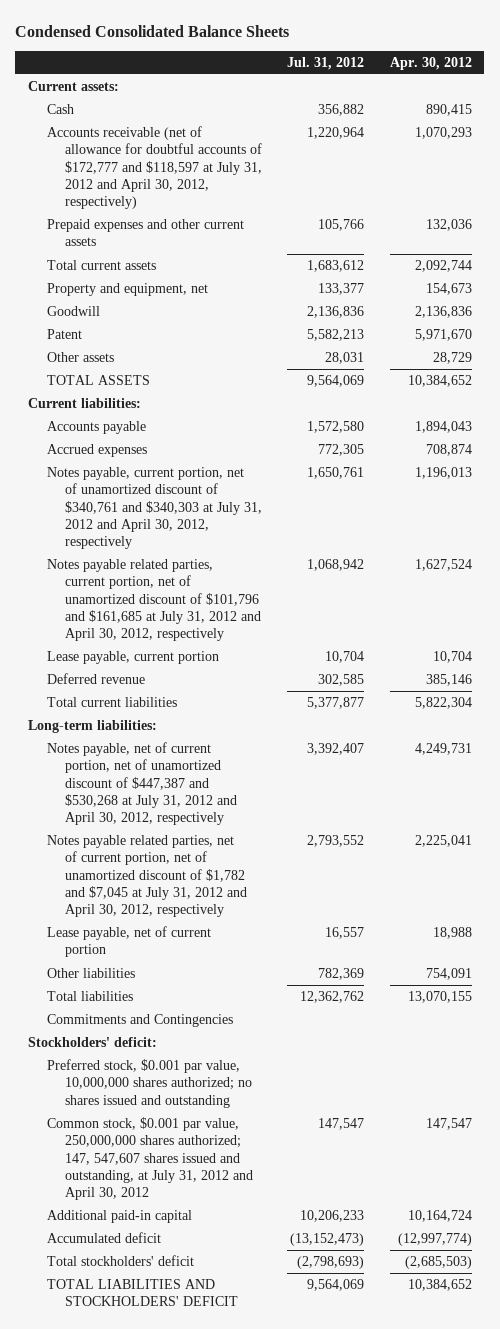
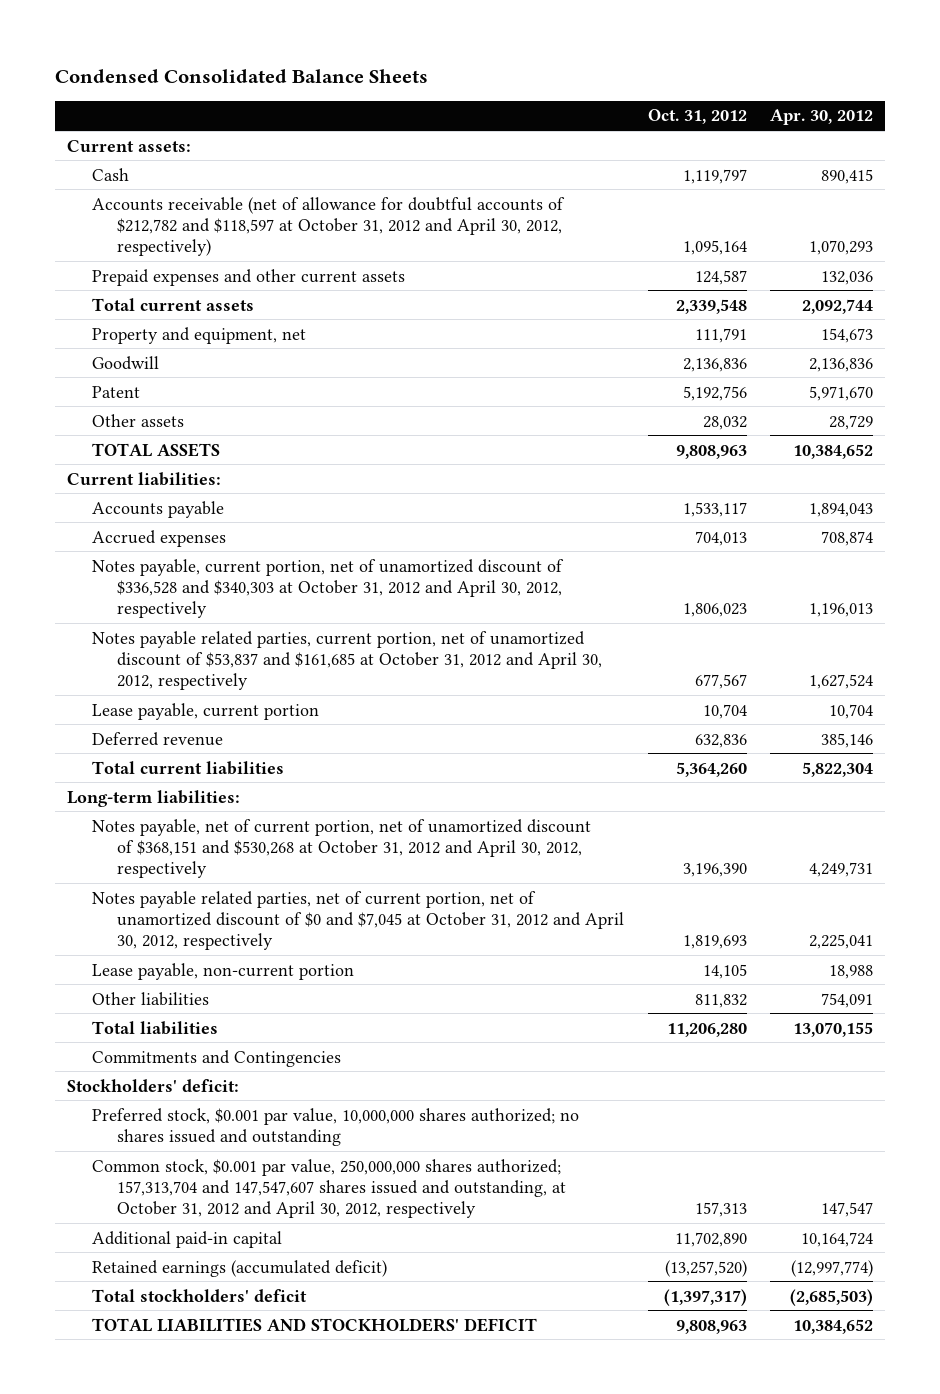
- | Jul. 31, 2012 | Apr. 30, 2012
+ | Oct. 31, 2012 | Apr. 30, 2012
- Accounts receivable (net of allowance for doubtful accounts of $172,777 and $118,597 at July 31, 2012 and April 30, 2012, respectively) | 1,220,964 | 1,070,293
+ Accounts receivable (net of allowance for doubtful accounts of $212,782 and $118,597 at October 31, 2012 and April 30, 2012, respectively) | 1,095,164 | 1,070,293
- Notes payable, current portion, net of unamortized discount of $340,761 and $340,303 at July 31, 2012 and April 30, 2012, respectively | 1,650,761 | 1,196,013
- Notes payable related parties, current portion, net of unamortized discount of $101,796 and $161,685 at July 31, 2012 and April 30, 2012, respectively | 1,068,942 | 1,627,524
+ Notes payable, current portion, net of unamortized discount of $336,528 and $340,303 at October 31, 2012 and April 30, 2012, respectively | 1,806,023 | 1,196,013
+ Notes payable related parties, current portion, net of unamortized discount of $53,837 and $161,685 at October 31, 2012 and April 30, 2012, respectively | 677,567 | 1,627,524
- Notes payable, net of current portion, net of unamortized discount of $447,387 and $530,268 at July 31, 2012 and April 30, 2012, respectively | 3,392,407 | 4,249,731
- Notes payable related parties, net of current portion, net of unamortized discount of $1,782 and $7,045 at July 31, 2012 and April 30, 2012, respectively | 2,793,552 | 2,225,041
- Lease payable, net of current portion | 16,557 | 18,988
+ Notes payable, net of current portion, net of unamortized discount of $368,151 and $530,268 at October 31, 2012 and April 30, 2012, respectively | 3,196,390 | 4,249,731
+ Notes payable related parties, net of current portion, net of unamortized discount of $0 and $7,045 at October 31, 2012 and April 30, 2012, respectively | 1,819,693 | 2,225,041
+ Lease payable, non-current portion | 14,105 | 18,988
- Common stock, $0.001 par value, 250,000,000 shares authorized; 147, 547,607 shares issued and outstanding, at July 31, 2012 and April 30, 2012 | 147,547 | 147,547
+ Common stock, $0.001 par value, 250,000,000 shares authorized; 157,313,704 and 147,547,607 shares issued and outstanding, at October 31, 2012 and April 30, 2012, respectively | 157,313 | 147,547
- Accumulated deficit | (13,152,473) | (12,997,774)
+ Retained earnings (accumulated deficit) | (13,257,520) | (12,997,774)

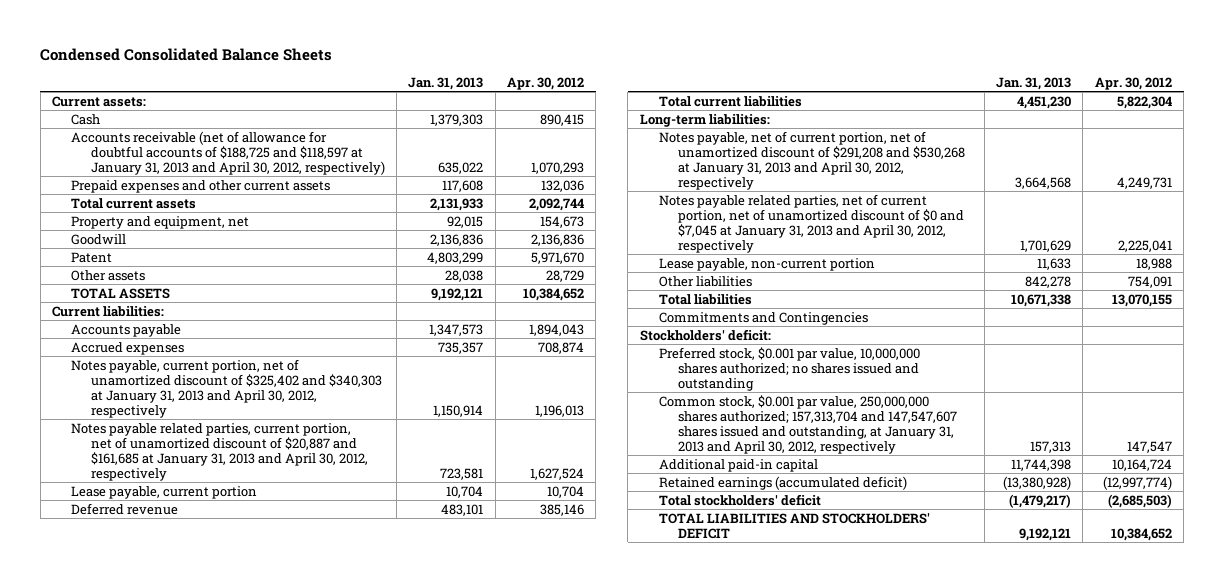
- | Oct. 31, 2012 | Apr. 30, 2012
+ | Jan. 31, 2013 | Apr. 30, 2012
- Accounts receivable (net of allowance for doubtful accounts of $212,782 and $118,597 at October 31, 2012 and April 30, 2012, respectively) | 1,095,164 | 1,070,293
+ Accounts receivable (net of allowance for doubtful accounts of $188,725 and $118,597 at January 31, 2013 and April 30, 2012, respectively) | 635,022 | 1,070,293
- Notes payable, current portion, net of unamortized discount of $336,528 and $340,303 at October 31, 2012 and April 30, 2012, respectively | 1,806,023 | 1,196,013
- Notes payable related parties, current portion, net of unamortized discount of $53,837 and $161,685 at October 31, 2012 and April 30, 2012, respectively | 677,567 | 1,627,524
+ Notes payable, current portion, net of unamortized discount of $325,402 and $340,303 at January 31, 2013 and April 30, 2012, respectively | 1,150,914 | 1,196,013
+ Notes payable related parties, current portion, net of unamortized discount of $20,887 and $161,685 at January 31, 2013 and April 30, 2012, respectively | 723,581 | 1,627,524
- Notes payable, net of current portion, net of unamortized discount of $368,151 and $530,268 at October 31, 2012 and April 30, 2012, respectively | 3,196,390 | 4,249,731
- Notes payable related parties, net of current portion, net of unamortized discount of $0 and $7,045 at October 31, 2012 and April 30, 2012, respectively | 1,819,693 | 2,225,041
+ Notes payable, net of current portion, net of unamortized discount of $291,208 and $530,268 at January 31, 2013 and April 30, 2012, respectively | 3,664,568 | 4,249,731
+ Notes payable related parties, net of current portion, net of unamortized discount of $0 and $7,045 at January 31, 2013 and April 30, 2012, respectively | 1,701,629 | 2,225,041
- Common stock, $0.001 par value, 250,000,000 shares authorized; 157,313,704 and 147,547,607 shares issued and outstanding, at October 31, 2012 and April 30, 2012, respectively | 157,313 | 147,547
+ Common stock, $0.001 par value, 250,000,000 shares authorized; 157,313,704 and 147,547,607 shares issued and outstanding, at January 31, 2013 and April 30, 2012, respectively | 157,313 | 147,547

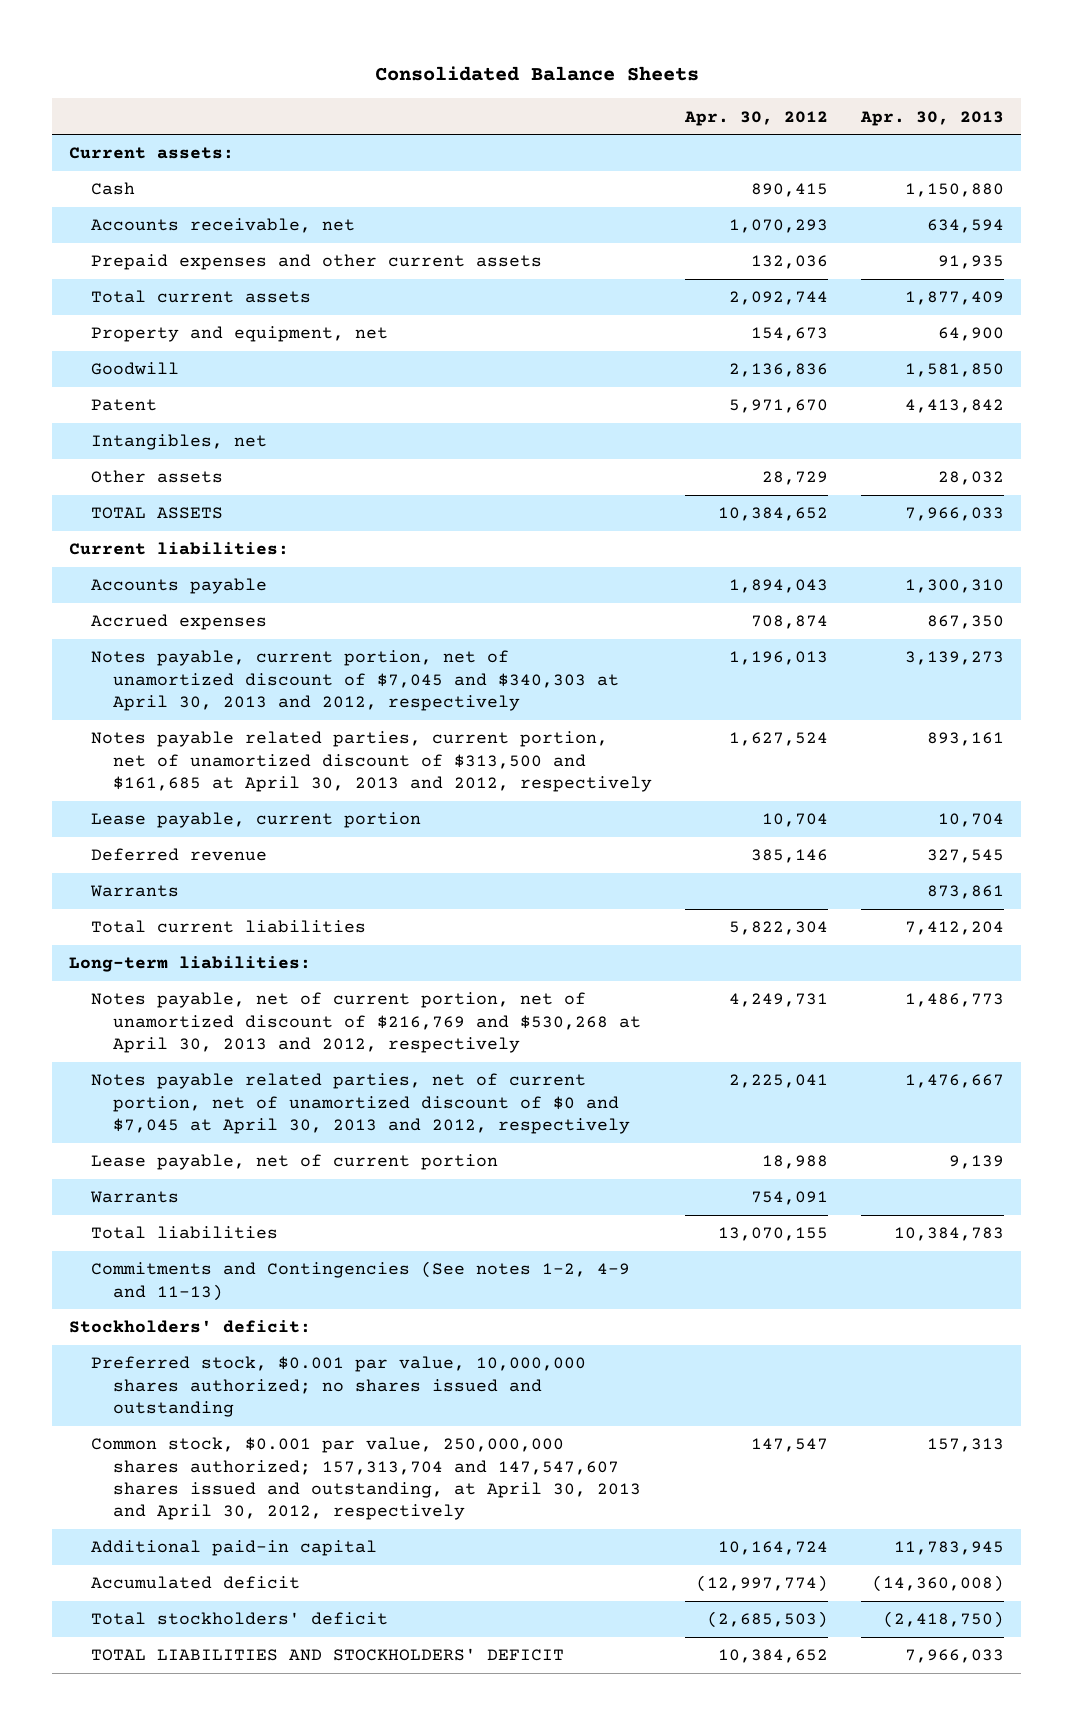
- Condensed Consolidated Balance Sheets
+ Consolidated Balance Sheets
- | Jan. 31, 2013 | Apr. 30, 2012
+ | Apr. 30, 2012 | Apr. 30, 2013
- Accounts receivable (net of allowance for doubtful accounts of $188,725 and $118,597 at January 31, 2013 and April 30, 2012, respectively) | 635,022 | 1,070,293
+ Accounts receivable, net | 1,070,293 | 634,594
+ Intangibles, net
- Notes payable, current portion, net of unamortized discount of $325,402 and $340,303 at January 31, 2013 and April 30, 2012, respectively | 1,150,914 | 1,196,013
- Notes payable related parties, current portion, net of unamortized discount of $20,887 and $161,685 at January 31, 2013 and April 30, 2012, respectively | 723,581 | 1,627,524
+ Notes payable, current portion, net of unamortized discount of $7,045 and $340,303 at April 30, 2013 and 2012, respectively | 1,196,013 | 3,139,273
+ Notes payable related parties, current portion, net of unamortized discount of $313,500 and $161,685 at April 30, 2013 and 2012, respectively | 1,627,524 | 893,161
+ Warrants | | 873,861
- Notes payable, net of current portion, net of unamortized discount of $291,208 and $530,268 at January 31, 2013 and April 30, 2012, respectively | 3,664,568 | 4,249,731
- Notes payable related parties, net of current portion, net of unamortized discount of $0 and $7,045 at January 31, 2013 and April 30, 2012, respectively | 1,701,629 | 2,225,041
- Lease payable, non-current portion | 11,633 | 18,988
- Other liabilities | 842,278 | 754,091
+ Notes payable, net of current portion, net of unamortized discount of $216,769 and $530,268 at April 30, 2013 and 2012, respectively | 4,249,731 | 1,486,773
+ Notes payable related parties, net of current portion, net of unamortized discount of $0 and $7,045 at April 30, 2013 and 2012, respectively | 2,225,041 | 1,476,667
+ Lease payable, net of current portion | 18,988 | 9,139
+ Warrants | 754,091 |
- Commitments and Contingencies
+ Commitments and Contingencies (See notes 1-2, 4-9 and 11-13)
- Common stock, $0.001 par value, 250,000,000 shares authorized; 157,313,704 and 147,547,607 shares issued and outstanding, at January 31, 2013 and April 30, 2012, respectively | 157,313 | 147,547
+ Common stock, $0.001 par value, 250,000,000 shares authorized; 157,313,704 and 147,547,607 shares issued and outstanding, at April 30, 2013 and April 30, 2012, respectively | 147,547 | 157,313
- Retained earnings (accumulated deficit) | (13,380,928) | (12,997,774)
+ Accumulated deficit | (12,997,774) | (14,360,008)

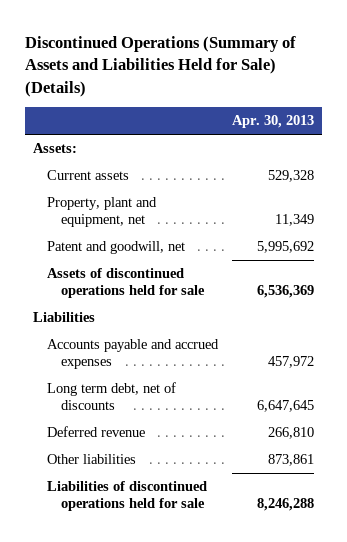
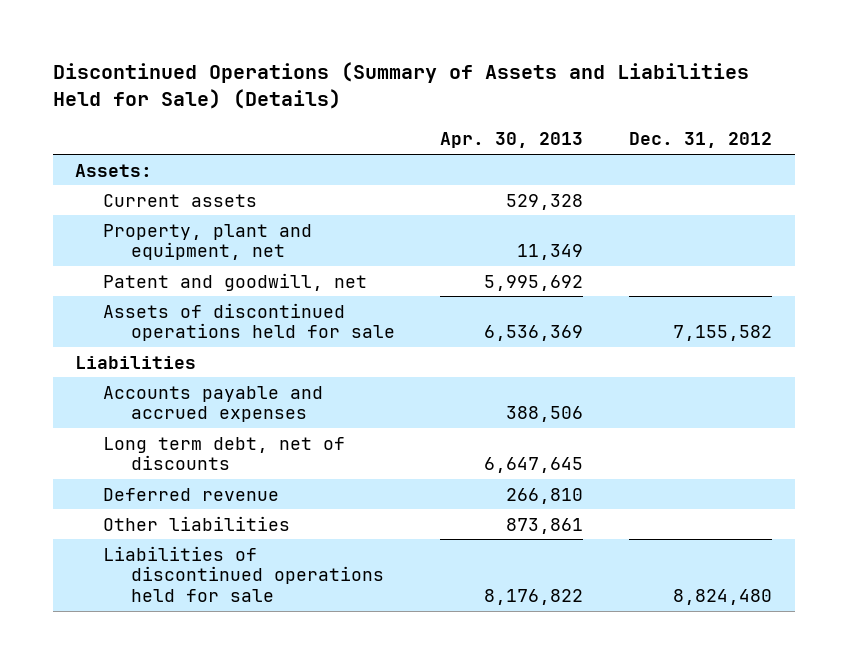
- | Apr. 30, 2013
+ | Apr. 30, 2013 | Dec. 31, 2012
- Accounts payable and accrued expenses | 457,972
+ Accounts payable and accrued expenses | 388,506 |
- Liabilities of discontinued operations held for sale | 8,246,288
+ Liabilities of discontinued operations held for sale | 8,176,822 | 8,824,480

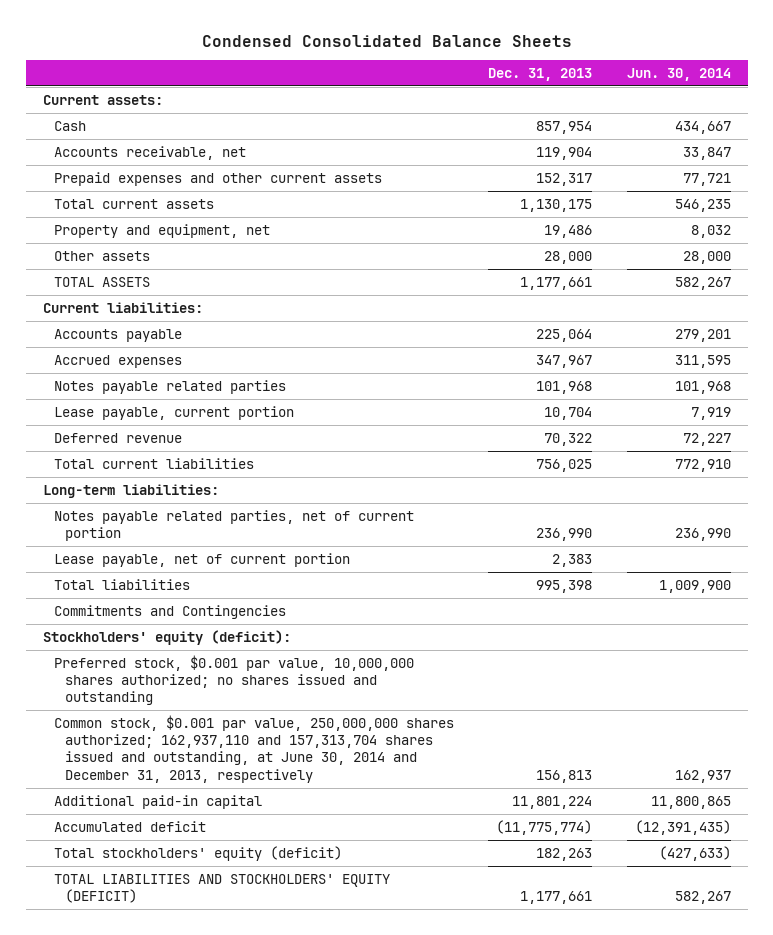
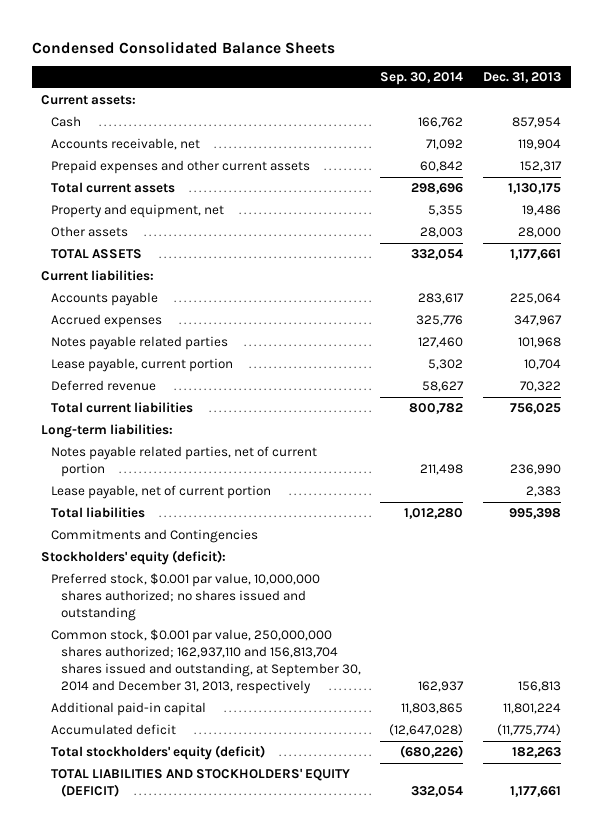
- | Dec. 31, 2013 | Jun. 30, 2014
+ | Sep. 30, 2014 | Dec. 31, 2013
- Common stock, $0.001 par value, 250,000,000 shares authorized; 162,937,110 and 157,313,704 shares issued and outstanding, at June 30, 2014 and December 31, 2013, respectively | 156,813 | 162,937
+ Common stock, $0.001 par value, 250,000,000 shares authorized; 162,937,110 and 156,813,704 shares issued and outstanding, at September 30, 2014 and December 31, 2013, respectively | 162,937 | 156,813

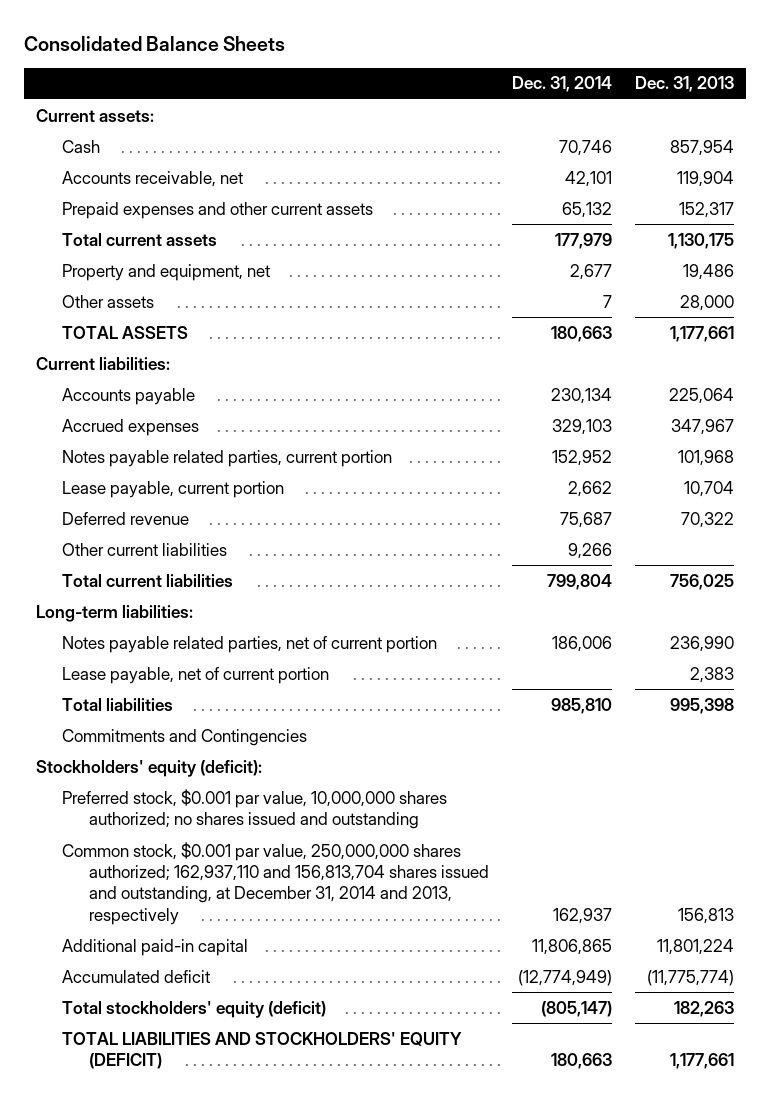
- Condensed Consolidated Balance Sheets
+ Consolidated Balance Sheets
- | Sep. 30, 2014 | Dec. 31, 2013
+ | Dec. 31, 2014 | Dec. 31, 2013
- Notes payable related parties | 127,460 | 101,968
+ Notes payable related parties, current portion | 152,952 | 101,968
+ Other current liabilities | 9,266 |
- Common stock, $0.001 par value, 250,000,000 shares authorized; 162,937,110 and 156,813,704 shares issued and outstanding, at September 30, 2014 and December 31, 2013, respectively | 162,937 | 156,813
+ Common stock, $0.001 par value, 250,000,000 shares authorized; 162,937,110 and 156,813,704 shares issued and outstanding, at December 31, 2014 and 2013, respectively | 162,937 | 156,813

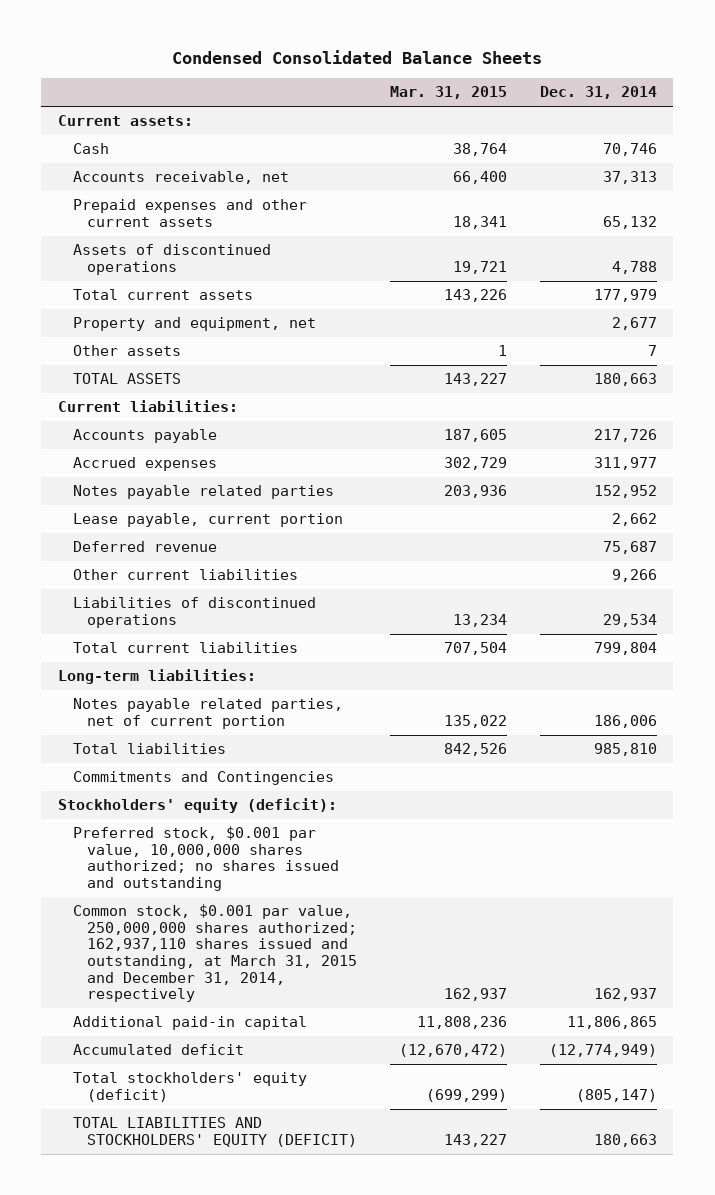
- Consolidated Balance Sheets
+ Condensed Consolidated Balance Sheets
- | Dec. 31, 2014 | Dec. 31, 2013
+ | Mar. 31, 2015 | Dec. 31, 2014
- Accounts receivable, net | 42,101 | 119,904
+ Accounts receivable, net | 66,400 | 37,313
+ Assets of discontinued operations | 19,721 | 4,788
- Accounts payable | 230,134 | 225,064
- Accrued expenses | 329,103 | 347,967
- Notes payable related parties, current portion | 152,952 | 101,968
+ Accounts payable | 187,605 | 217,726
+ Accrued expenses | 302,729 | 311,977
+ Notes payable related parties | 203,936 | 152,952
+ Liabilities of discontinued operations | 13,234 | 29,534
- Lease payable, net of current portion | | 2,383
- Common stock, $0.001 par value, 250,000,000 shares authorized; 162,937,110 and 156,813,704 shares issued and outstanding, at December 31, 2014 and 2013, respectively | 162,937 | 156,813
+ Common stock, $0.001 par value, 250,000,000 shares authorized; 162,937,110 shares issued and outstanding, at March 31, 2015 and December 31, 2014, respectively | 162,937 | 162,937

